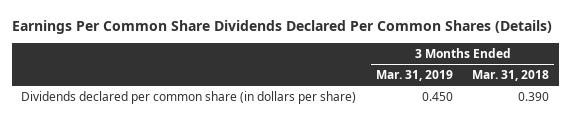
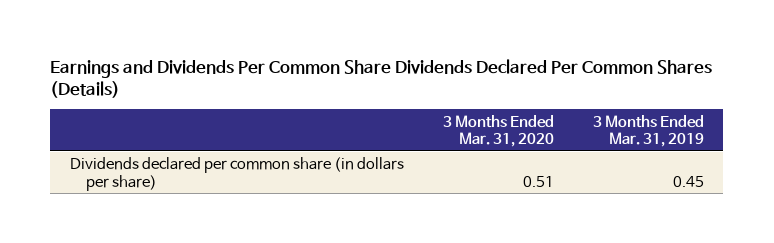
- Earnings Per Common Share Dividends Declared Per Common Shares (Details)
+ Earnings and Dividends Per Common Share Dividends Declared Per Common Shares (Details)
- | 3 Months Ended Mar. 31, 2019 | 3 Months Ended Mar. 31, 2018
+ | 3 Months Ended Mar. 31, 2020 | 3 Months Ended Mar. 31, 2019
- Dividends declared per common share (in dollars per share) | 0.450 | 0.390
+ Dividends declared per common share (in dollars per share) | 0.51 | 0.45

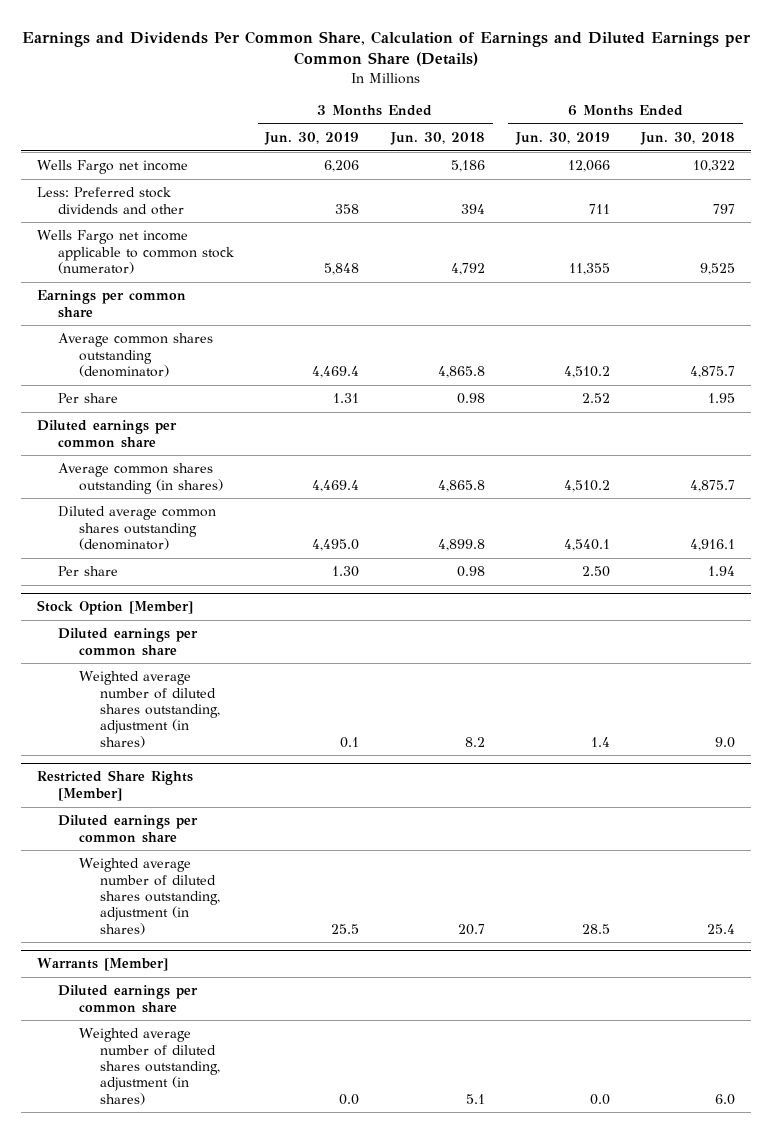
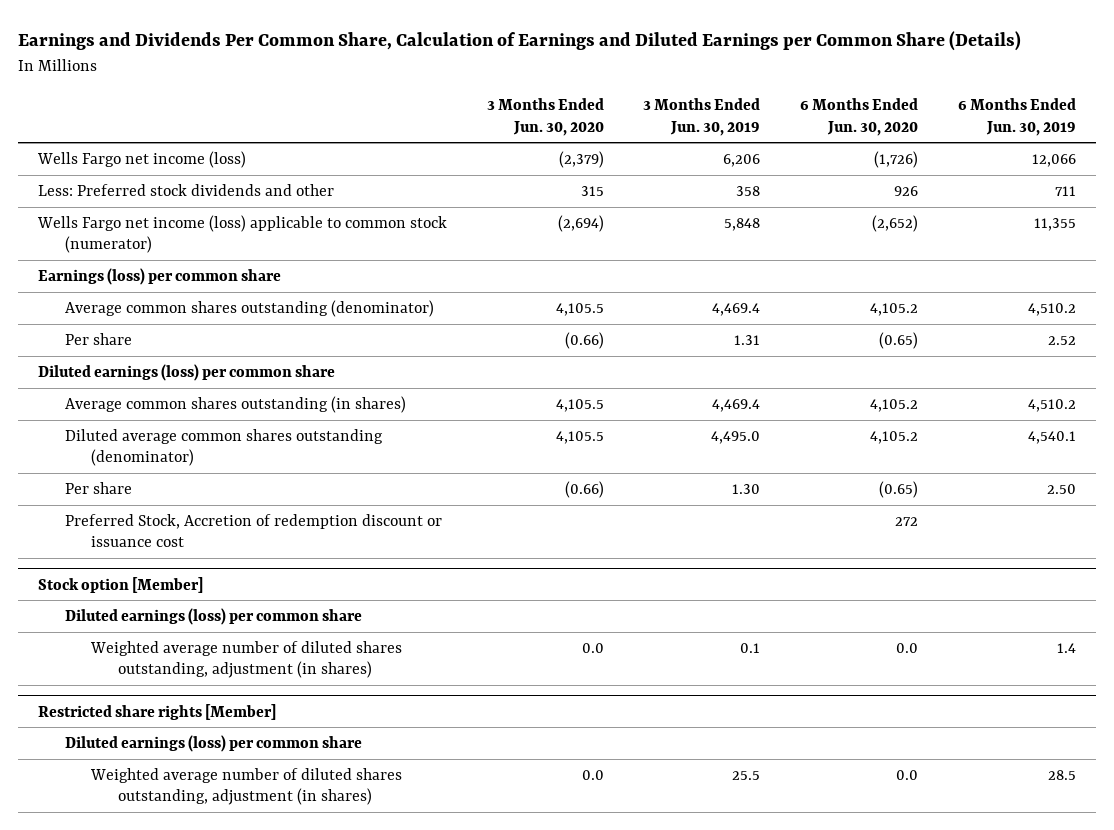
- | 3 Months Ended Jun. 30, 2019 | 3 Months Ended Jun. 30, 2018 | 6 Months Ended Jun. 30, 2019 | 6 Months Ended Jun. 30, 2018
+ | 3 Months Ended Jun. 30, 2020 | 3 Months Ended Jun. 30, 2019 | 6 Months Ended Jun. 30, 2020 | 6 Months Ended Jun. 30, 2019
- Wells Fargo net income | 6,206 | 5,186 | 12,066 | 10,322
+ Wells Fargo net income (loss) | (2,379) | 6,206 | (1,726) | 12,066
- Wells Fargo net income applicable to common stock (numerator) | 5,848 | 4,792 | 11,355 | 9,525
- Earnings per common share
+ Wells Fargo net income (loss) applicable to common stock (numerator) | (2,694) | 5,848 | (2,652) | 11,355
+ Earnings (loss) per common share
- Diluted earnings per common share
+ Diluted earnings (loss) per common share
- Stock Option [Member]
- Diluted earnings per common share
+ Preferred Stock, Accretion of redemption discount or issuance cost | | | 272 |
+ Stock option [Member]
+ Diluted earnings (loss) per common share
- Restricted Share Rights [Member]
- Diluted earnings per common share
+ Restricted share rights [Member]
+ Diluted earnings (loss) per common share
- Warrants [Member]
- Diluted earnings per common share
- Weighted average number of diluted shares outstanding, adjustment (in shares) | 0.0 | 5.1 | 0.0 | 6.0

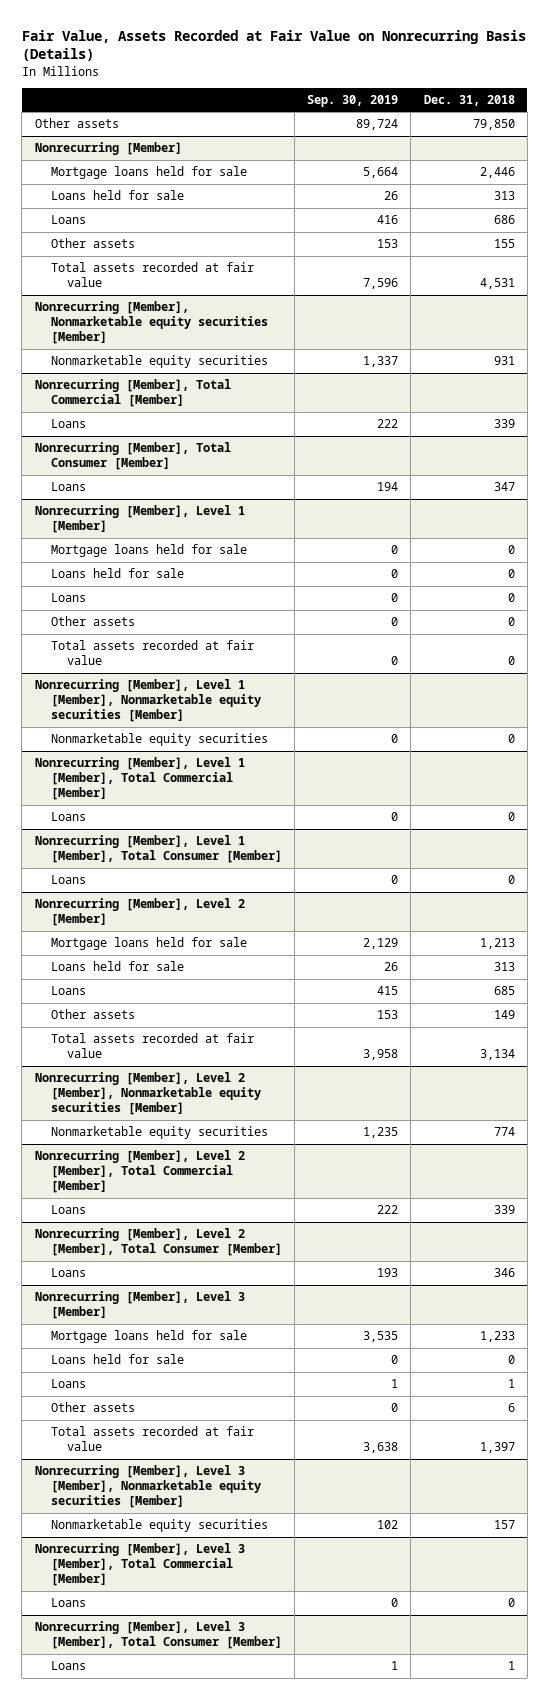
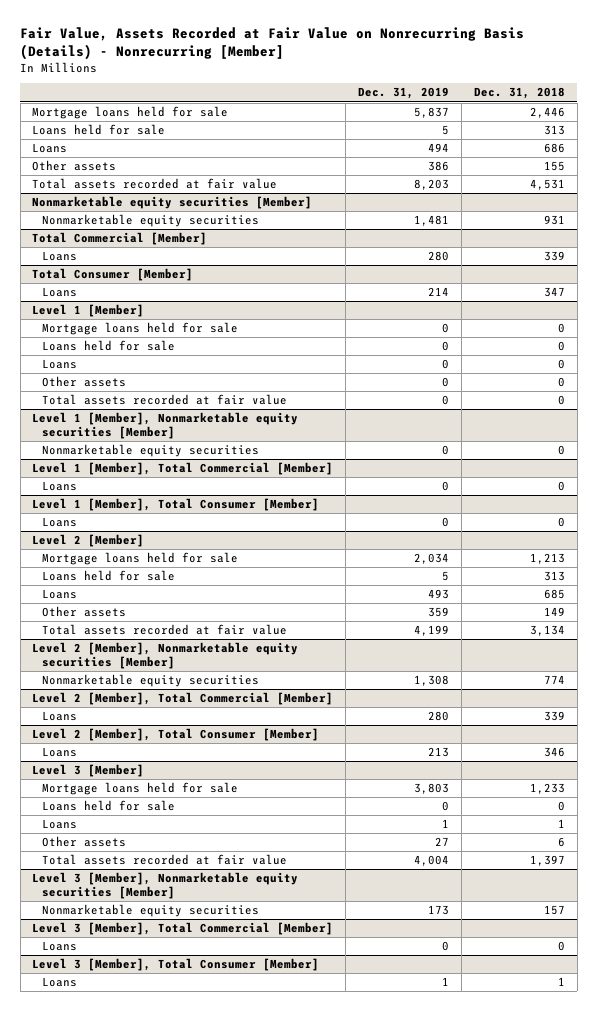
- Fair Value, Assets Recorded at Fair Value on Nonrecurring Basis (Details)
+ Fair Value, Assets Recorded at Fair Value on Nonrecurring Basis (Details) - Nonrecurring [Member]
- | Sep. 30, 2019 | Dec. 31, 2018
+ | Dec. 31, 2019 | Dec. 31, 2018
- Other assets | 89,724 | 79,850
- Nonrecurring [Member]
- Nonrecurring [Member], Nonmarketable equity securities [Member]
+ Nonmarketable equity securities [Member]
- Nonrecurring [Member], Total Commercial [Member]
+ Total Commercial [Member]
- Nonrecurring [Member], Total Consumer [Member]
+ Total Consumer [Member]
- Nonrecurring [Member], Level 1 [Member]
+ Level 1 [Member]
- Nonrecurring [Member], Level 1 [Member], Nonmarketable equity securities [Member]
+ Level 1 [Member], Nonmarketable equity securities [Member]
- Nonrecurring [Member], Level 1 [Member], Total Commercial [Member]
+ Level 1 [Member], Total Commercial [Member]
- Nonrecurring [Member], Level 1 [Member], Total Consumer [Member]
+ Level 1 [Member], Total Consumer [Member]
- Nonrecurring [Member], Level 2 [Member]
+ Level 2 [Member]
- Nonrecurring [Member], Level 2 [Member], Nonmarketable equity securities [Member]
+ Level 2 [Member], Nonmarketable equity securities [Member]
- Nonrecurring [Member], Level 2 [Member], Total Commercial [Member]
+ Level 2 [Member], Total Commercial [Member]
- Nonrecurring [Member], Level 2 [Member], Total Consumer [Member]
+ Level 2 [Member], Total Consumer [Member]
- Nonrecurring [Member], Level 3 [Member]
+ Level 3 [Member]
- Nonrecurring [Member], Level 3 [Member], Nonmarketable equity securities [Member]
+ Level 3 [Member], Nonmarketable equity securities [Member]
- Nonrecurring [Member], Level 3 [Member], Total Commercial [Member]
+ Level 3 [Member], Total Commercial [Member]
- Nonrecurring [Member], Level 3 [Member], Total Consumer [Member]
+ Level 3 [Member], Total Consumer [Member]

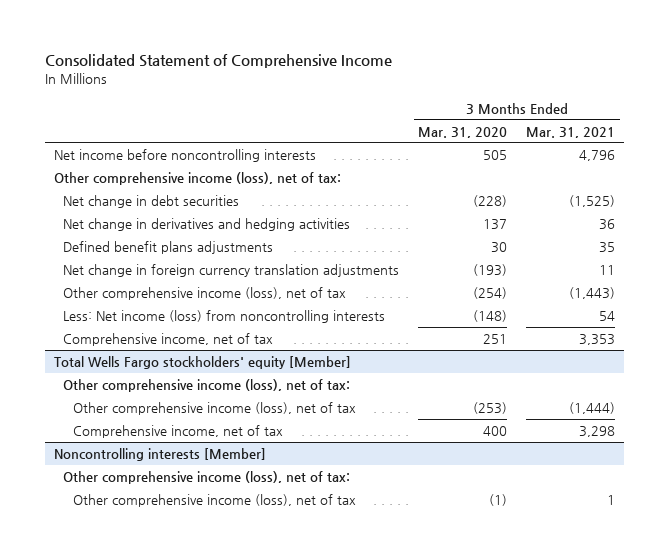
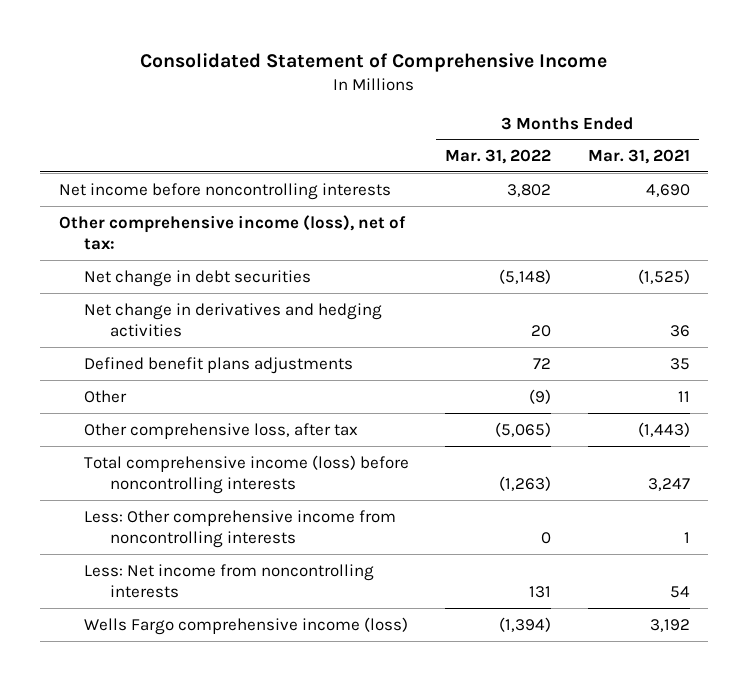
- | 3 Months Ended Mar. 31, 2020 | 3 Months Ended Mar. 31, 2021
+ | 3 Months Ended Mar. 31, 2022 | 3 Months Ended Mar. 31, 2021
- Net income before noncontrolling interests | 505 | 4,796
+ Net income before noncontrolling interests | 3,802 | 4,690
- Net change in foreign currency translation adjustments | (193) | 11
- Other comprehensive income (loss), net of tax | (254) | (1,443)
- Less: Net income (loss) from noncontrolling interests | (148) | 54
- Comprehensive income, net of tax | 251 | 3,353
- Total Wells Fargo stockholders' equity [Member]
- Other comprehensive income (loss), net of tax:
- Other comprehensive income (loss), net of tax | (253) | (1,444)
- Comprehensive income, net of tax | 400 | 3,298
- Noncontrolling interests [Member]
- Other comprehensive income (loss), net of tax:
- Other comprehensive income (loss), net of tax | (1) | 1
+ Other | (9) | 11
+ Other comprehensive loss, after tax | (5,065) | (1,443)
+ Total comprehensive income (loss) before noncontrolling interests | (1,263) | 3,247
+ Less: Other comprehensive income from noncontrolling interests | 0 | 1
+ Less: Net income from noncontrolling interests | 131 | 54
+ Wells Fargo comprehensive income (loss) | (1,394) | 3,192

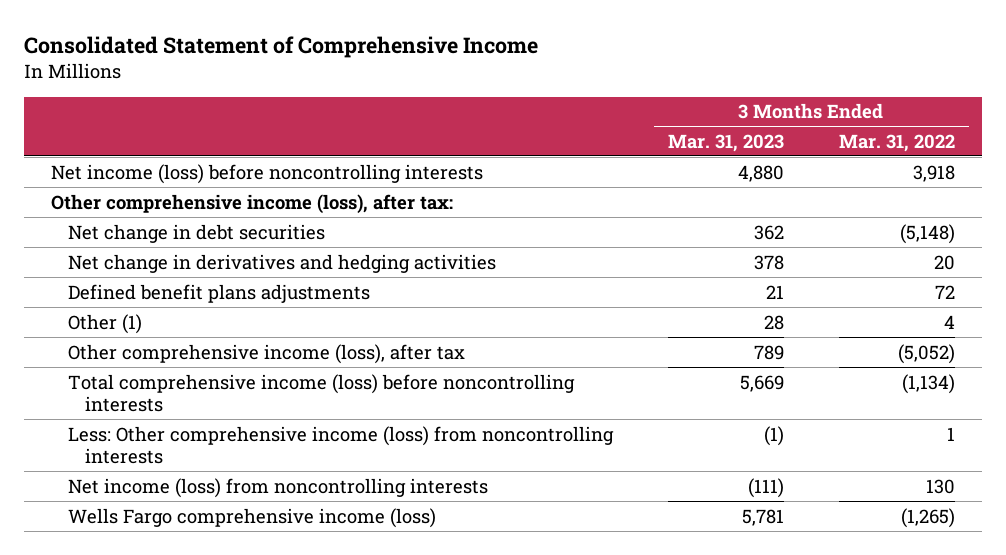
- | 3 Months Ended Mar. 31, 2022 | 3 Months Ended Mar. 31, 2021
+ | 3 Months Ended Mar. 31, 2023 | 3 Months Ended Mar. 31, 2022
- Net income before noncontrolling interests | 3,802 | 4,690
- Other comprehensive income (loss), net of tax:
+ Net income (loss) before noncontrolling interests | 4,880 | 3,918
+ Other comprehensive income (loss), after tax:
- Other | (9) | 11
- Other comprehensive loss, after tax | (5,065) | (1,443)
- Total comprehensive income (loss) before noncontrolling interests | (1,263) | 3,247
- Less: Other comprehensive income from noncontrolling interests | 0 | 1
- Less: Net income from noncontrolling interests | 131 | 54
- Wells Fargo comprehensive income (loss) | (1,394) | 3,192
+ Other (1) | 28 | 4
+ Other comprehensive income (loss), after tax | 789 | (5,052)
+ Total comprehensive income (loss) before noncontrolling interests | 5,669 | (1,134)
+ Less: Other comprehensive income (loss) from noncontrolling interests | (1) | 1
+ Net income (loss) from noncontrolling interests | (111) | 130
+ Wells Fargo comprehensive income (loss) | 5,781 | (1,265)

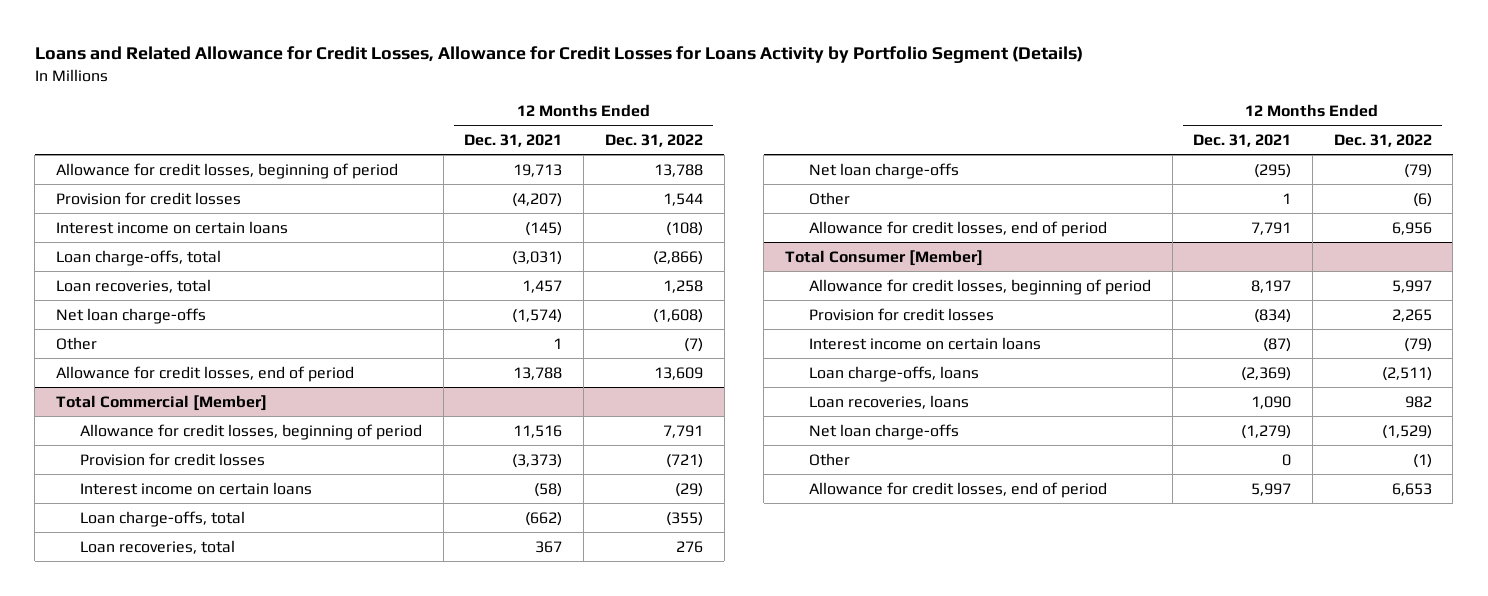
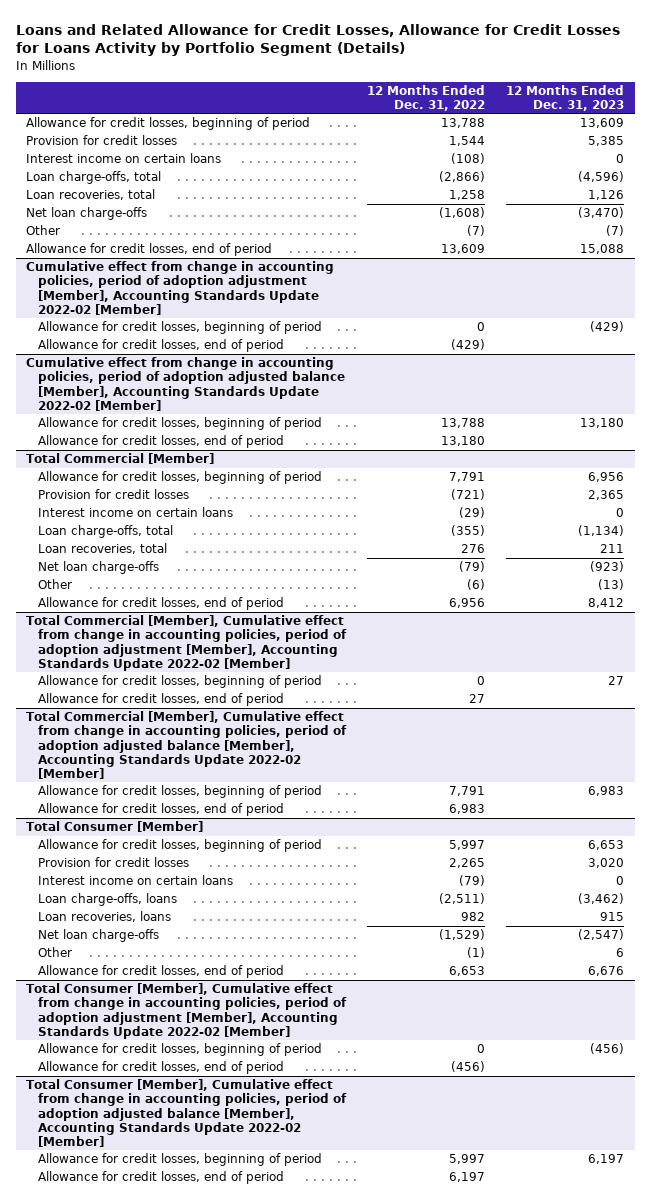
- | 12 Months Ended Dec. 31, 2021 | 12 Months Ended Dec. 31, 2022
+ | 12 Months Ended Dec. 31, 2022 | 12 Months Ended Dec. 31, 2023
+ Cumulative effect from change in accounting policies, period of adoption adjustment [Member], Accounting Standards Update 2022-02 [Member]
+ Allowance for credit losses, beginning of period | 0 | (429)
+ Allowance for credit losses, end of period | (429) |
+ Cumulative effect from change in accounting policies, period of adoption adjusted balance [Member], Accounting Standards Update 2022-02 [Member]
+ Allowance for credit losses, beginning of period | 13,788 | 13,180
+ Allowance for credit losses, end of period | 13,180 |
+ Total Commercial [Member], Cumulative effect from change in accounting policies, period of adoption adjustment [Member], Accounting Standards Update 2022-02 [Member]
+ Allowance for credit losses, beginning of period | 0 | 27
+ Allowance for credit losses, end of period | 27 |
+ Total Commercial [Member], Cumulative effect from change in accounting policies, period of adoption adjusted balance [Member], Accounting Standards Update 2022-02 [Member]
+ Allowance for credit losses, beginning of period | 7,791 | 6,983
+ Allowance for credit losses, end of period | 6,983 |
+ Total Consumer [Member], Cumulative effect from change in accounting policies, period of adoption adjustment [Member], Accounting Standards Update 2022-02 [Member]
+ Allowance for credit losses, beginning of period | 0 | (456)
+ Allowance for credit losses, end of period | (456) |
+ Total Consumer [Member], Cumulative effect from change in accounting policies, period of adoption adjusted balance [Member], Accounting Standards Update 2022-02 [Member]
+ Allowance for credit losses, beginning of period | 5,997 | 6,197
+ Allowance for credit losses, end of period | 6,197 |

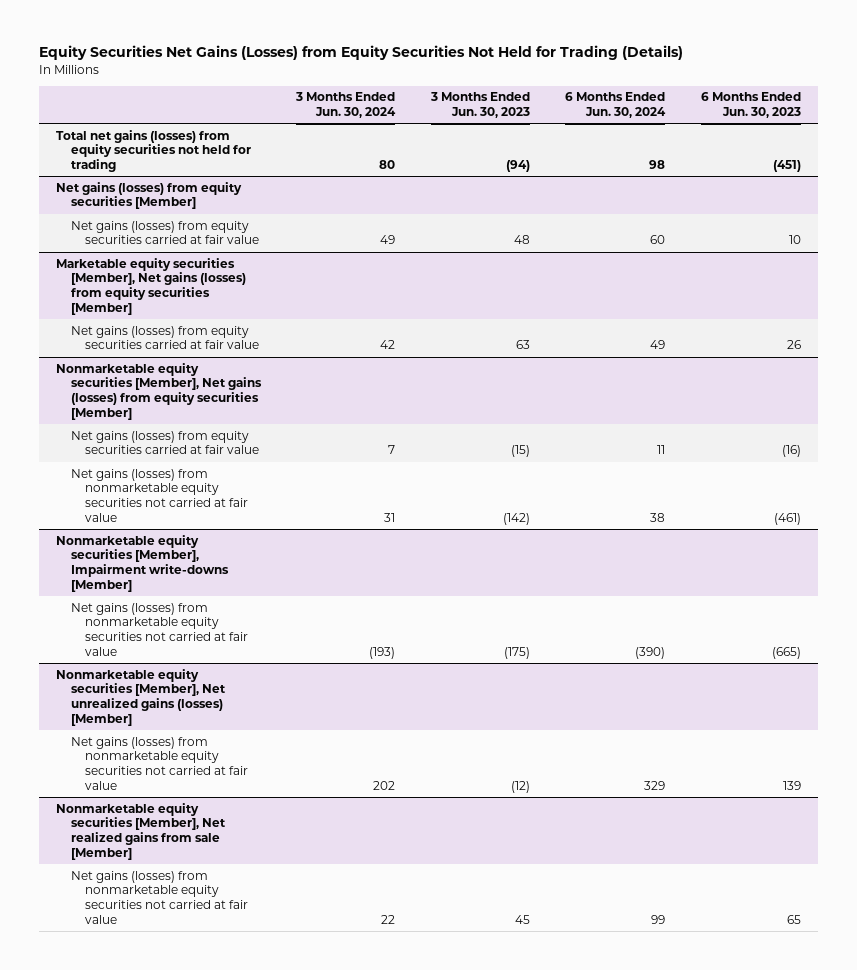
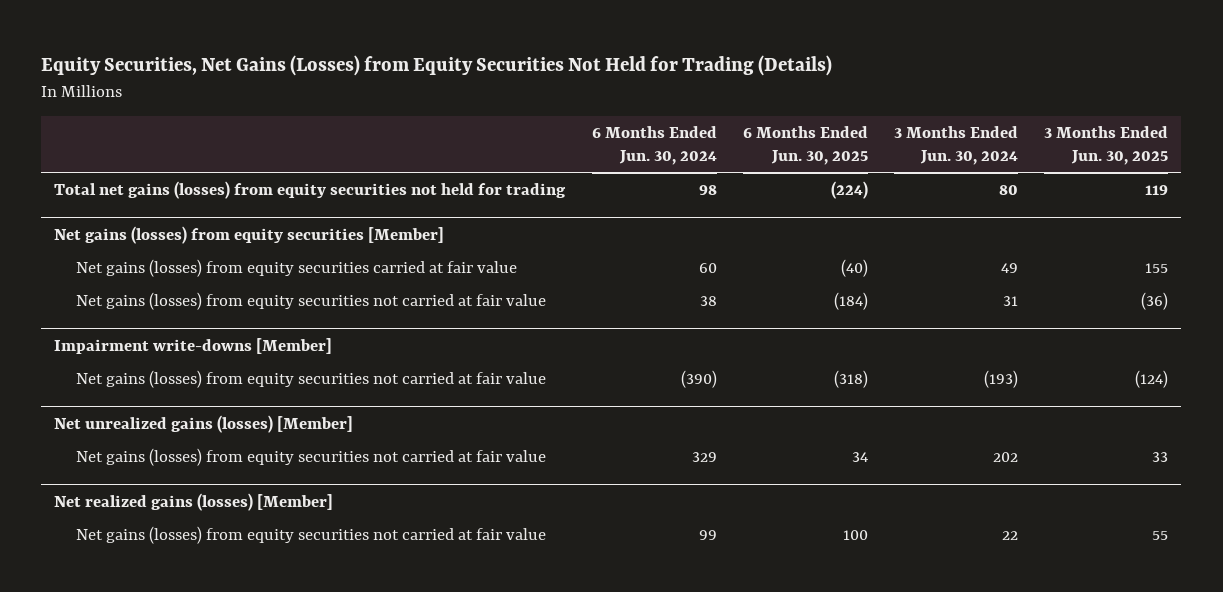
- Equity Securities Net Gains (Losses) from Equity Securities Not Held for Trading (Details)
+ Equity Securities, Net Gains (Losses) from Equity Securities Not Held for Trading (Details)
- | 3 Months Ended Jun. 30, 2024 | 3 Months Ended Jun. 30, 2023 | 6 Months Ended Jun. 30, 2024 | 6 Months Ended Jun. 30, 2023
+ | 6 Months Ended Jun. 30, 2024 | 6 Months Ended Jun. 30, 2025 | 3 Months Ended Jun. 30, 2024 | 3 Months Ended Jun. 30, 2025
- Marketable equity securities [Member], Net gains (losses) from equity securities [Member]
- Net gains (losses) from equity securities carried at fair value | 42 | 63 | 49 | 26
- Nonmarketable equity securities [Member], Net gains (losses) from equity securities [Member]
- Net gains (losses) from equity securities carried at fair value | 7 | (15) | 11 | (16)
- Net gains (losses) from nonmarketable equity securities not carried at fair value | 31 | (142) | 38 | (461)
- Nonmarketable equity securities [Member], Impairment write-downs [Member]
- Net gains (losses) from nonmarketable equity securities not carried at fair value | (193) | (175) | (390) | (665)
- Nonmarketable equity securities [Member], Net unrealized gains (losses) [Member]
- Net gains (losses) from nonmarketable equity securities not carried at fair value | 202 | (12) | 329 | 139
- Nonmarketable equity securities [Member], Net realized gains from sale [Member]
- Net gains (losses) from nonmarketable equity securities not carried at fair value | 22 | 45 | 99 | 65
@ Net gains (losses) from equity securities [Member]
+ Net gains (losses) from equity securities not carried at fair value | 38 | (184) | 31 | (36)
+ Impairment write-downs [Member]
+ Net gains (losses) from equity securities not carried at fair value | (390) | (318) | (193) | (124)
+ Net unrealized gains (losses) [Member]
+ Net gains (losses) from equity securities not carried at fair value | 329 | 34 | 202 | 33
+ Net realized gains (losses) [Member]
+ Net gains (losses) from equity securities not carried at fair value | 99 | 100 | 22 | 55

